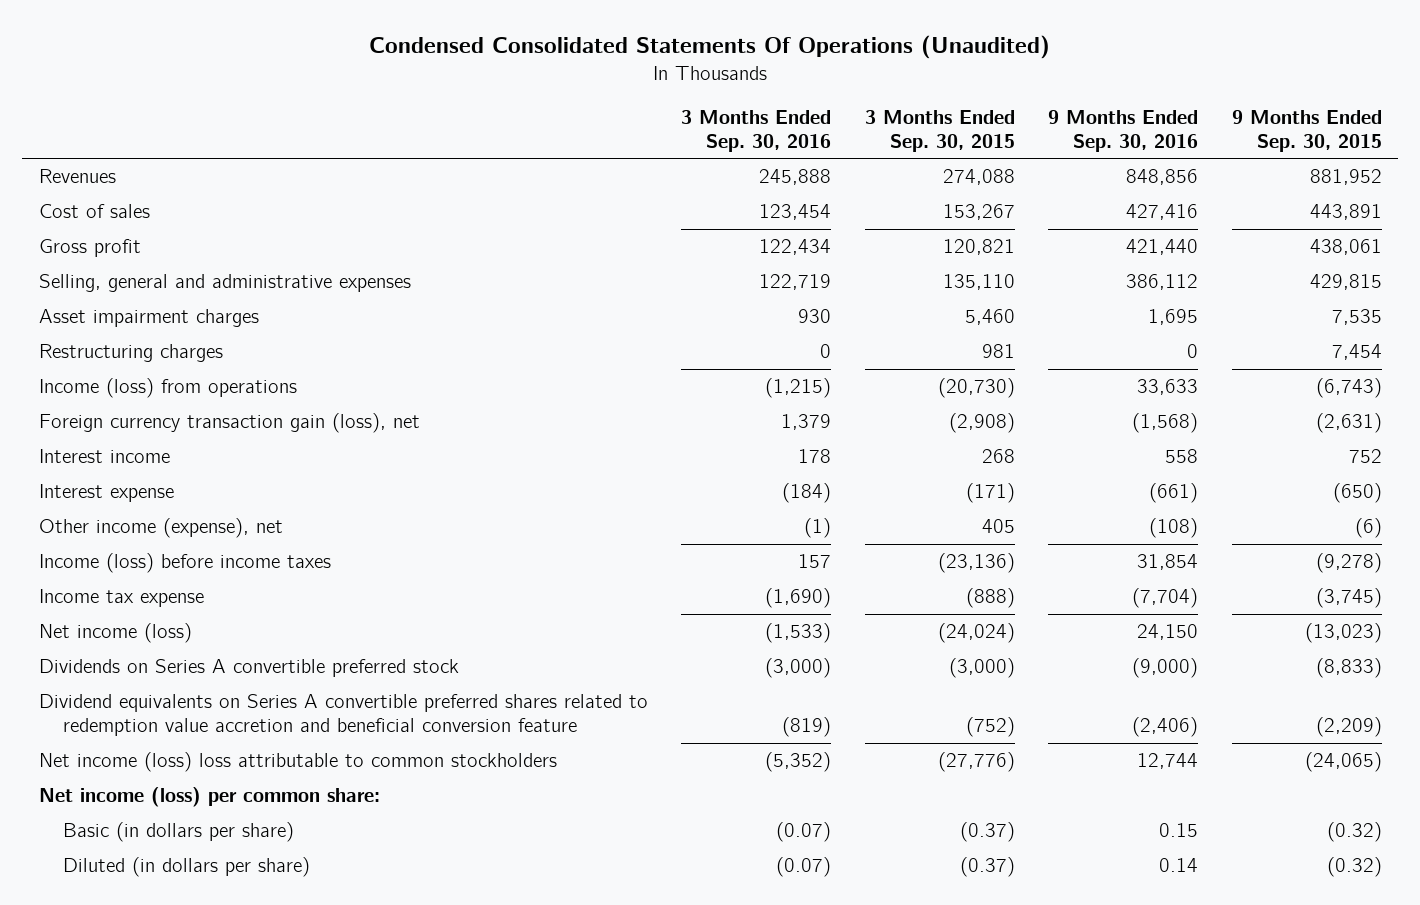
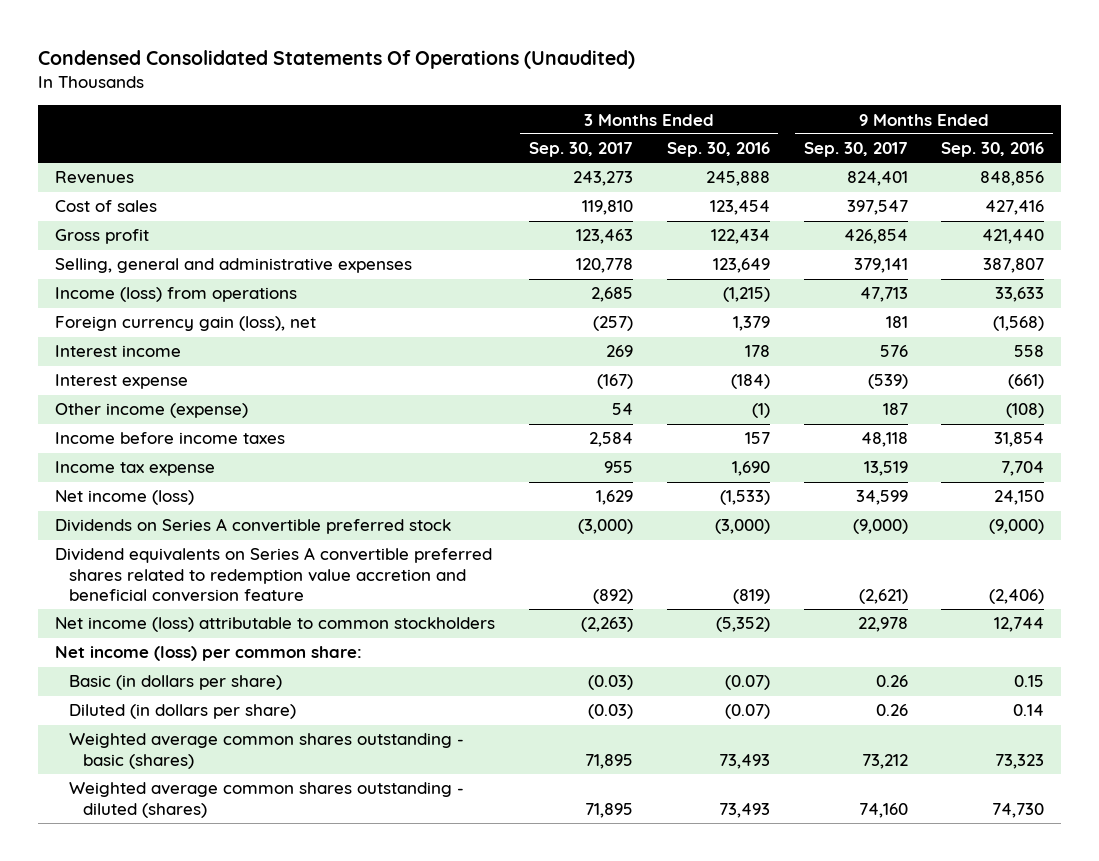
- | 3 Months Ended Sep. 30, 2016 | 3 Months Ended Sep. 30, 2015 | 9 Months Ended Sep. 30, 2016 | 9 Months Ended Sep. 30, 2015
+ | 3 Months Ended Sep. 30, 2017 | 3 Months Ended Sep. 30, 2016 | 9 Months Ended Sep. 30, 2017 | 9 Months Ended Sep. 30, 2016
- Selling, general and administrative expenses | 122,719 | 135,110 | 386,112 | 429,815
- Asset impairment charges | 930 | 5,460 | 1,695 | 7,535
- Restructuring charges | 0 | 981 | 0 | 7,454
+ Selling, general and administrative expenses | 120,778 | 123,649 | 379,141 | 387,807
- Foreign currency transaction gain (loss), net | 1,379 | (2,908) | (1,568) | (2,631)
+ Foreign currency gain (loss), net | (257) | 1,379 | 181 | (1,568)
- Other income (expense), net | (1) | 405 | (108) | (6)
- Income (loss) before income taxes | 157 | (23,136) | 31,854 | (9,278)
- Income tax expense | (1,690) | (888) | (7,704) | (3,745)
+ Other income (expense) | 54 | (1) | 187 | (108)
+ Income before income taxes | 2,584 | 157 | 48,118 | 31,854
+ Income tax expense | 955 | 1,690 | 13,519 | 7,704
- Net income (loss) loss attributable to common stockholders | (5,352) | (27,776) | 12,744 | (24,065)
+ Net income (loss) attributable to common stockholders | (2,263) | (5,352) | 22,978 | 12,744
+ Weighted average common shares outstanding - basic (shares) | 71,895 | 73,493 | 73,212 | 73,323
+ Weighted average common shares outstanding - diluted (shares) | 71,895 | 73,493 | 74,160 | 74,730

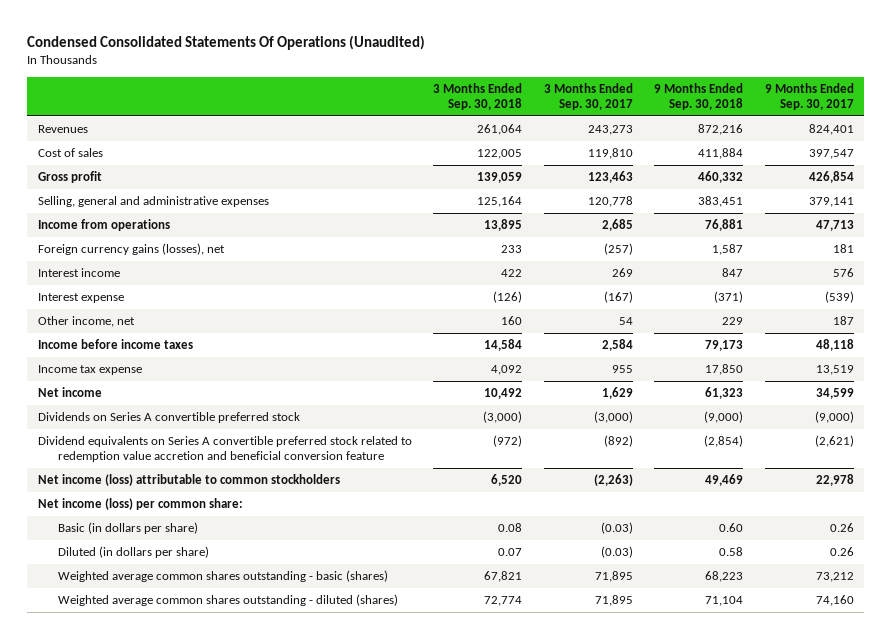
- | 3 Months Ended Sep. 30, 2017 | 3 Months Ended Sep. 30, 2016 | 9 Months Ended Sep. 30, 2017 | 9 Months Ended Sep. 30, 2016
+ | 3 Months Ended Sep. 30, 2018 | 3 Months Ended Sep. 30, 2017 | 9 Months Ended Sep. 30, 2018 | 9 Months Ended Sep. 30, 2017
- Income (loss) from operations | 2,685 | (1,215) | 47,713 | 33,633
- Foreign currency gain (loss), net | (257) | 1,379 | 181 | (1,568)
+ Income from operations | 13,895 | 2,685 | 76,881 | 47,713
+ Foreign currency gains (losses), net | 233 | (257) | 1,587 | 181
- Other income (expense) | 54 | (1) | 187 | (108)
+ Other income, net | 160 | 54 | 229 | 187
- Net income (loss) | 1,629 | (1,533) | 34,599 | 24,150
+ Net income | 10,492 | 1,629 | 61,323 | 34,599
- Dividend equivalents on Series A convertible preferred shares related to redemption value accretion and beneficial conversion feature | (892) | (819) | (2,621) | (2,406)
+ Dividend equivalents on Series A convertible preferred stock related to redemption value accretion and beneficial conversion feature | (972) | (892) | (2,854) | (2,621)

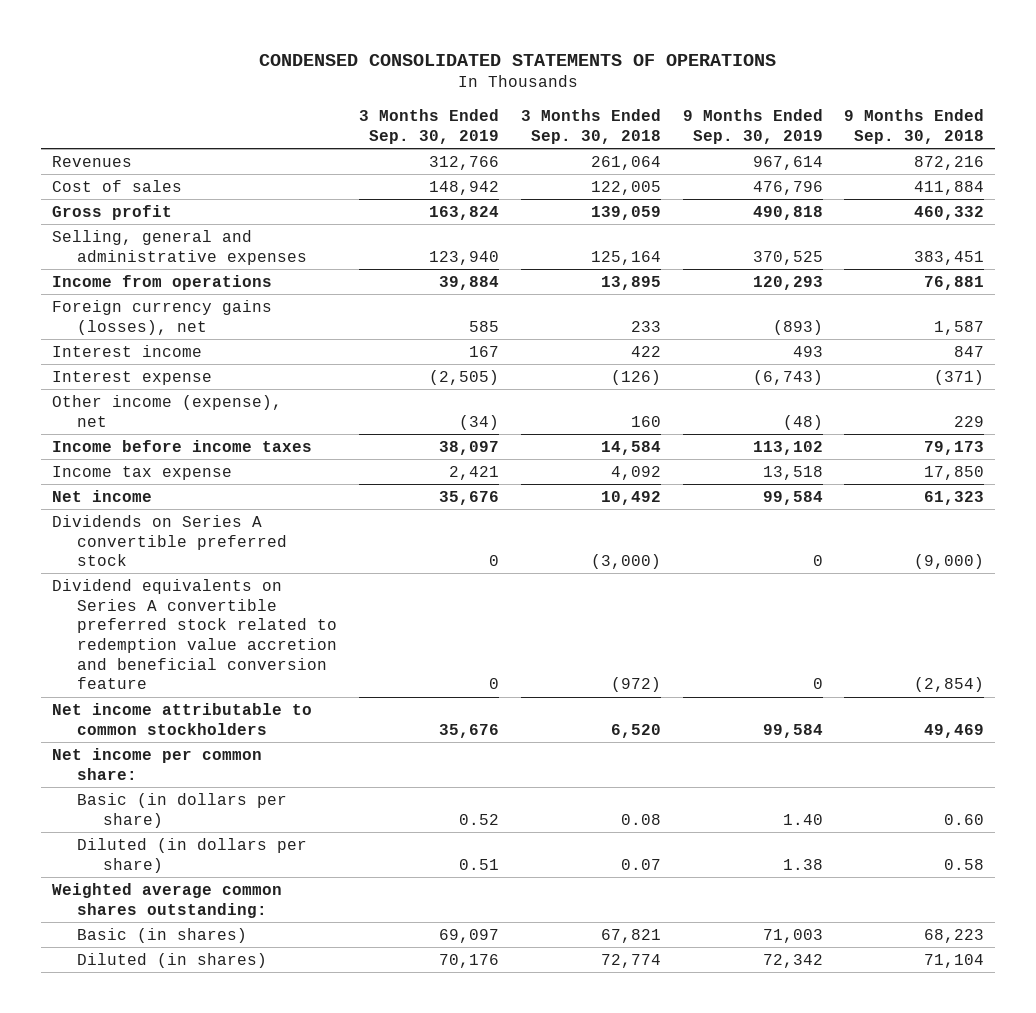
- Condensed Consolidated Statements Of Operations (Unaudited)
+ CONDENSED CONSOLIDATED STATEMENTS OF OPERATIONS
- | 3 Months Ended Sep. 30, 2018 | 3 Months Ended Sep. 30, 2017 | 9 Months Ended Sep. 30, 2018 | 9 Months Ended Sep. 30, 2017
+ | 3 Months Ended Sep. 30, 2019 | 3 Months Ended Sep. 30, 2018 | 9 Months Ended Sep. 30, 2019 | 9 Months Ended Sep. 30, 2018
- Other income, net | 160 | 54 | 229 | 187
+ Other income (expense), net | (34) | 160 | (48) | 229
- Net income (loss) attributable to common stockholders | 6,520 | (2,263) | 49,469 | 22,978
- Net income (loss) per common share:
+ Net income attributable to common stockholders | 35,676 | 6,520 | 99,584 | 49,469
+ Net income per common share:
- Weighted average common shares outstanding - basic (shares) | 67,821 | 71,895 | 68,223 | 73,212
- Weighted average common shares outstanding - diluted (shares) | 72,774 | 71,895 | 71,104 | 74,160
+ Weighted average common shares outstanding:
+ Basic (in shares) | 69,097 | 67,821 | 71,003 | 68,223
+ Diluted (in shares) | 70,176 | 72,774 | 72,342 | 71,104

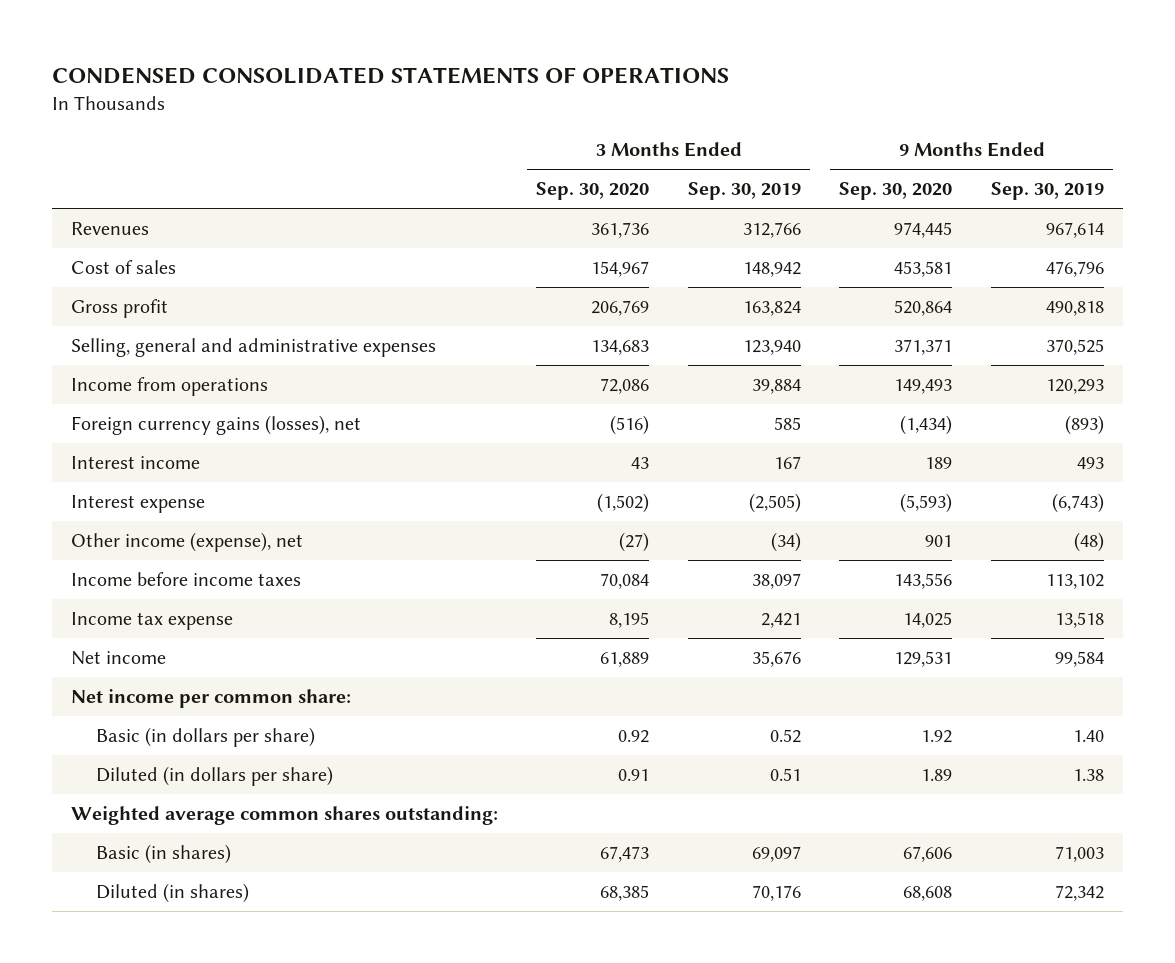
- | 3 Months Ended Sep. 30, 2019 | 3 Months Ended Sep. 30, 2018 | 9 Months Ended Sep. 30, 2019 | 9 Months Ended Sep. 30, 2018
+ | 3 Months Ended Sep. 30, 2020 | 3 Months Ended Sep. 30, 2019 | 9 Months Ended Sep. 30, 2020 | 9 Months Ended Sep. 30, 2019
- Dividends on Series A convertible preferred stock | 0 | (3,000) | 0 | (9,000)
- Dividend equivalents on Series A convertible preferred stock related to redemption value accretion and beneficial conversion feature | 0 | (972) | 0 | (2,854)
- Net income attributable to common stockholders | 35,676 | 6,520 | 99,584 | 49,469

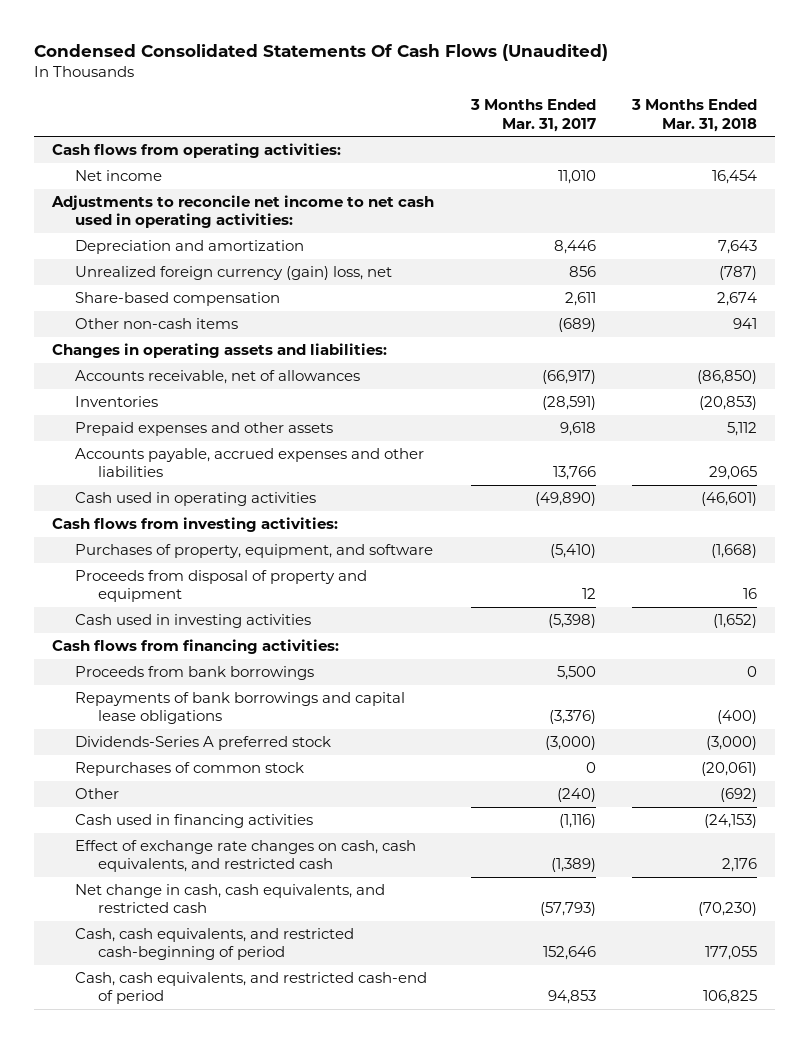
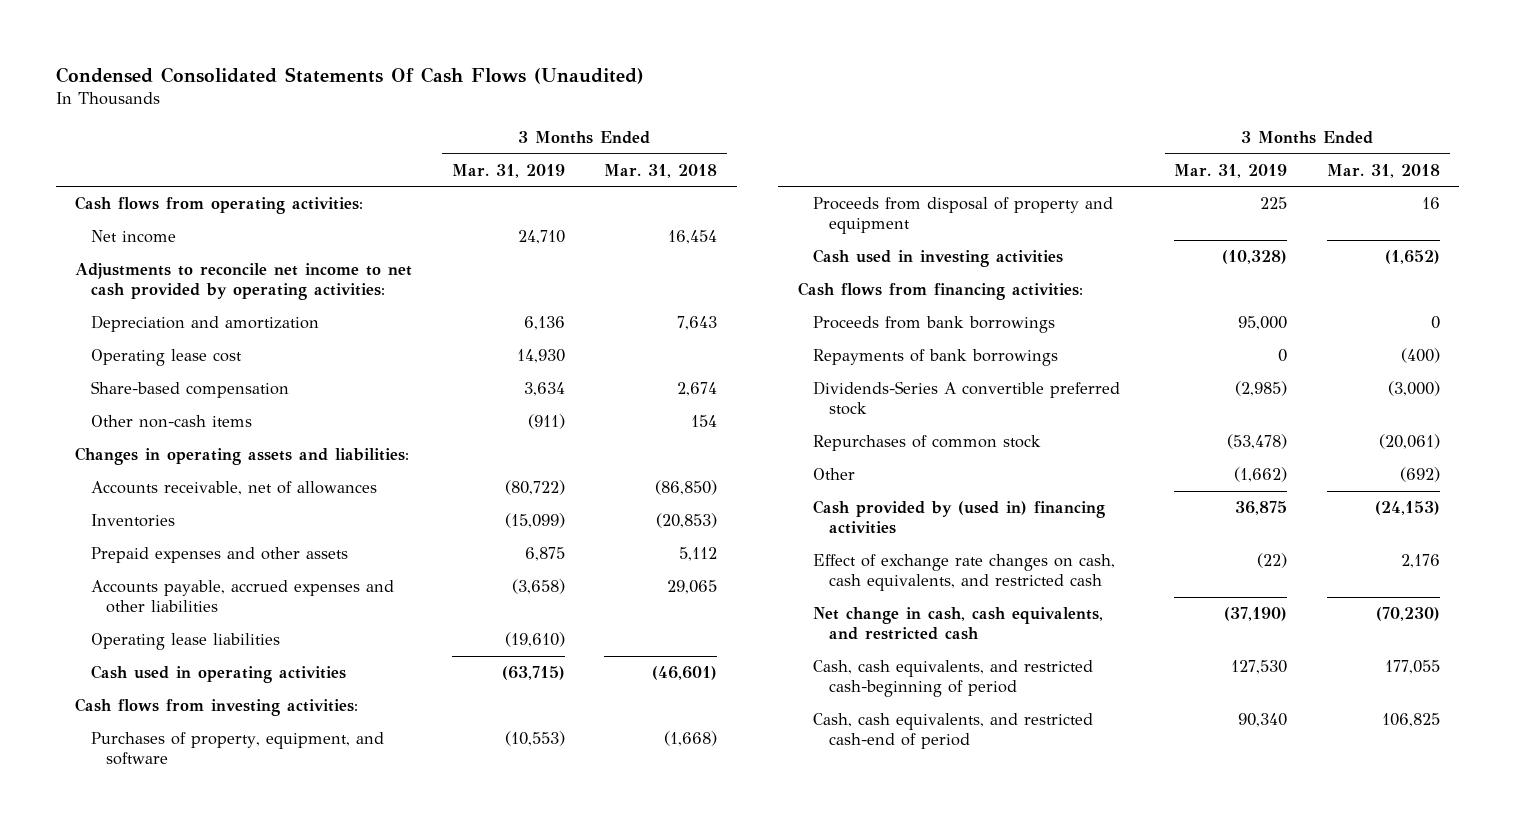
- | 3 Months Ended Mar. 31, 2017 | 3 Months Ended Mar. 31, 2018
+ | 3 Months Ended Mar. 31, 2019 | 3 Months Ended Mar. 31, 2018
- Adjustments to reconcile net income to net cash used in operating activities:
+ Adjustments to reconcile net income to net cash provided by operating activities:
- Unrealized foreign currency (gain) loss, net | 856 | (787)
+ Operating lease cost | 14,930 |
- Other non-cash items | (689) | 941
+ Other non-cash items | (911) | 154
+ Operating lease liabilities | (19,610) |
- Repayments of bank borrowings and capital lease obligations | (3,376) | (400)
- Dividends-Series A preferred stock | (3,000) | (3,000)
+ Repayments of bank borrowings | 0 | (400)
+ Dividends-Series A convertible preferred stock | (2,985) | (3,000)
- Cash used in financing activities | (1,116) | (24,153)
+ Cash provided by (used in) financing activities | 36,875 | (24,153)

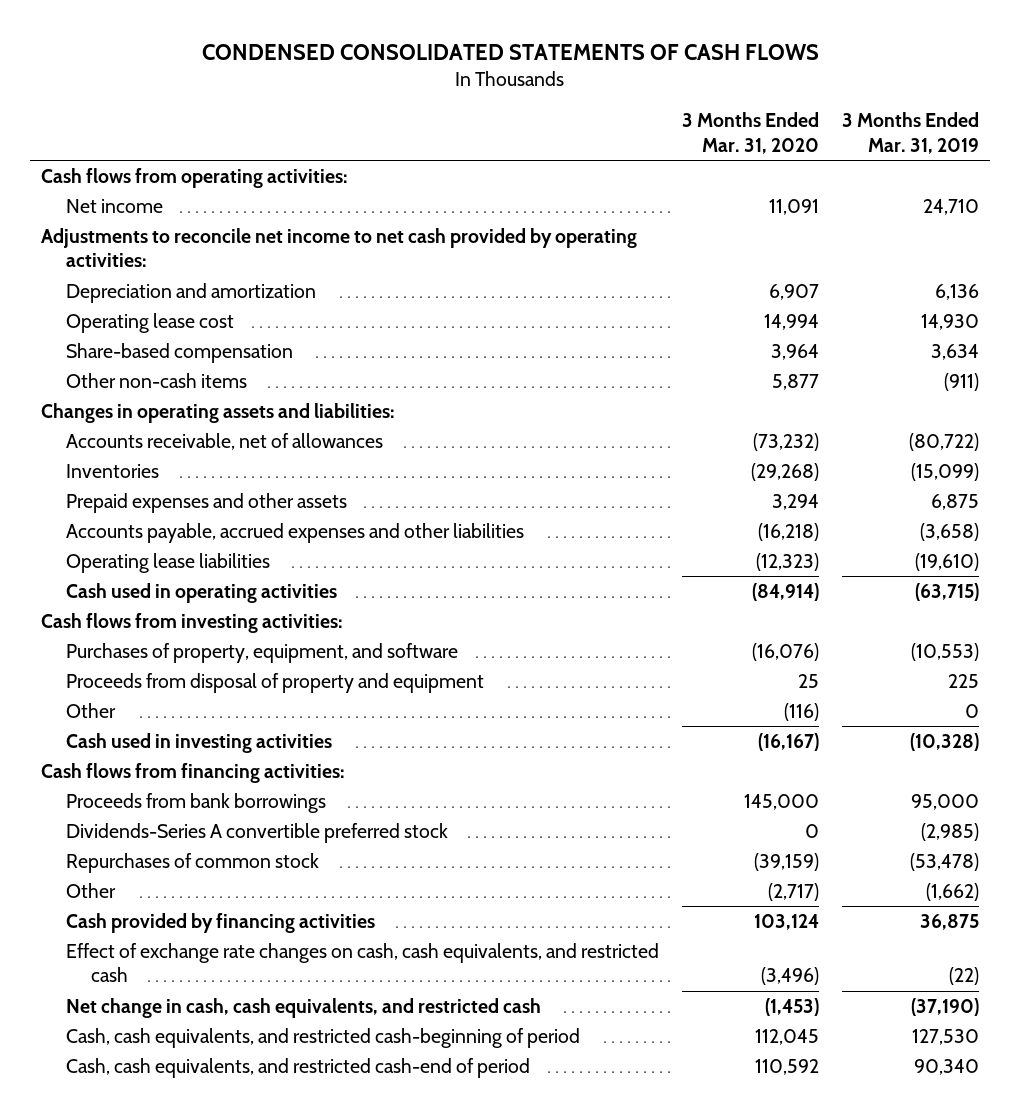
- Condensed Consolidated Statements Of Cash Flows (Unaudited)
+ CONDENSED CONSOLIDATED STATEMENTS OF CASH FLOWS
- | 3 Months Ended Mar. 31, 2019 | 3 Months Ended Mar. 31, 2018
+ | 3 Months Ended Mar. 31, 2020 | 3 Months Ended Mar. 31, 2019
+ Other | (116) | 0
- Repayments of bank borrowings | 0 | (400)
- Cash provided by (used in) financing activities | 36,875 | (24,153)
+ Cash provided by financing activities | 103,124 | 36,875

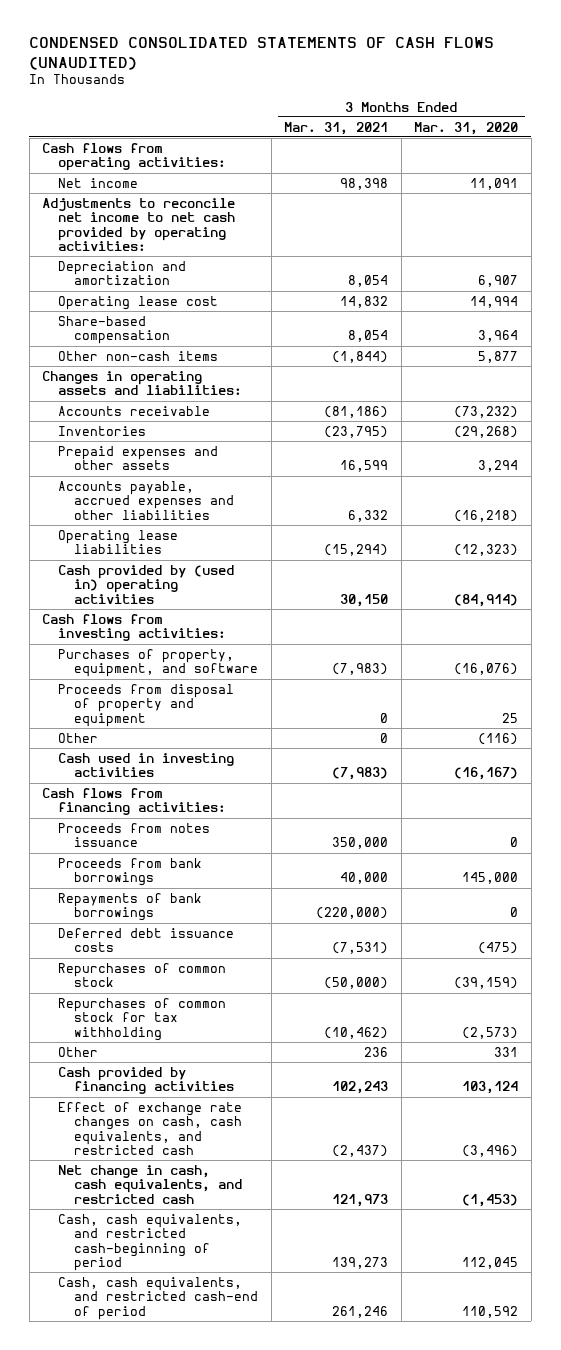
- CONDENSED CONSOLIDATED STATEMENTS OF CASH FLOWS
+ CONDENSED CONSOLIDATED STATEMENTS OF CASH FLOWS (UNAUDITED)
- | 3 Months Ended Mar. 31, 2020 | 3 Months Ended Mar. 31, 2019
+ | 3 Months Ended Mar. 31, 2021 | 3 Months Ended Mar. 31, 2020
- Accounts receivable, net of allowances | (73,232) | (80,722)
+ Accounts receivable | (81,186) | (73,232)
- Cash used in operating activities | (84,914) | (63,715)
+ Cash provided by (used in) operating activities | 30,150 | (84,914)
+ Proceeds from notes issuance | 350,000 | 0
- Dividends-Series A convertible preferred stock | 0 | (2,985)
+ Repayments of bank borrowings | (220,000) | 0
+ Deferred debt issuance costs | (7,531) | (475)
- Other | (2,717) | (1,662)
+ Repurchases of common stock for tax withholding | (10,462) | (2,573)
+ Other | 236 | 331

